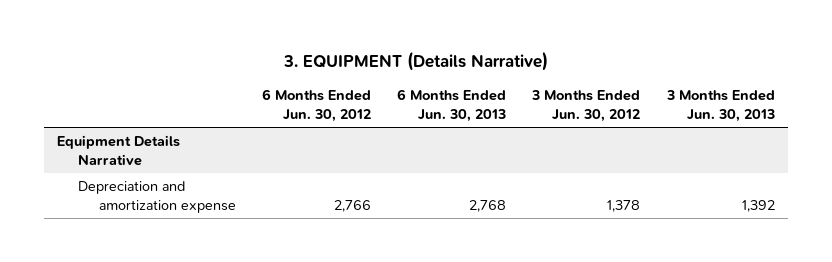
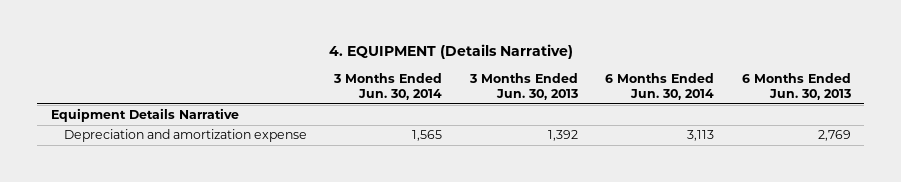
- 3. EQUIPMENT (Details Narrative)
+ 4. EQUIPMENT (Details Narrative)
- | 6 Months Ended Jun. 30, 2012 | 6 Months Ended Jun. 30, 2013 | 3 Months Ended Jun. 30, 2012 | 3 Months Ended Jun. 30, 2013
+ | 3 Months Ended Jun. 30, 2014 | 3 Months Ended Jun. 30, 2013 | 6 Months Ended Jun. 30, 2014 | 6 Months Ended Jun. 30, 2013
- Depreciation and amortization expense | 2,766 | 2,768 | 1,378 | 1,392
+ Depreciation and amortization expense | 1,565 | 1,392 | 3,113 | 2,769

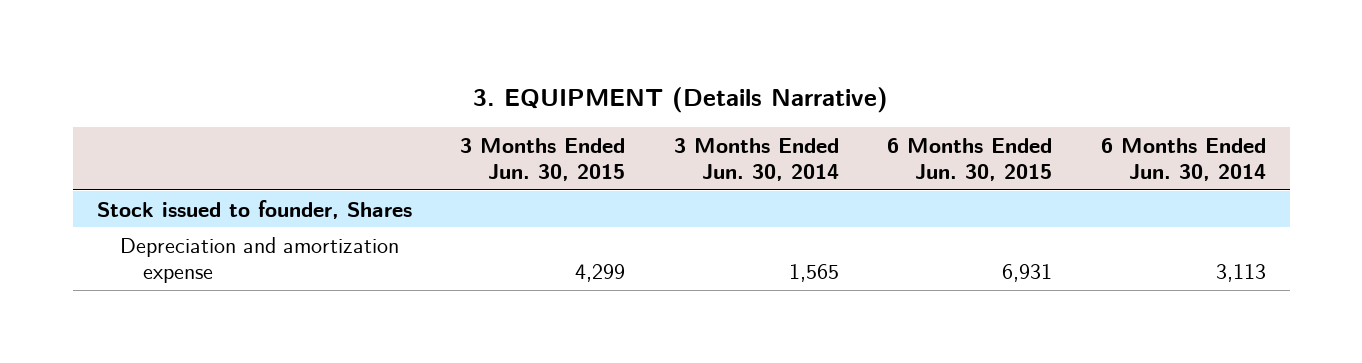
- 4. EQUIPMENT (Details Narrative)
+ 3. EQUIPMENT (Details Narrative)
- | 3 Months Ended Jun. 30, 2014 | 3 Months Ended Jun. 30, 2013 | 6 Months Ended Jun. 30, 2014 | 6 Months Ended Jun. 30, 2013
+ | 3 Months Ended Jun. 30, 2015 | 3 Months Ended Jun. 30, 2014 | 6 Months Ended Jun. 30, 2015 | 6 Months Ended Jun. 30, 2014
- Equipment Details Narrative
+ Stock issued to founder, Shares

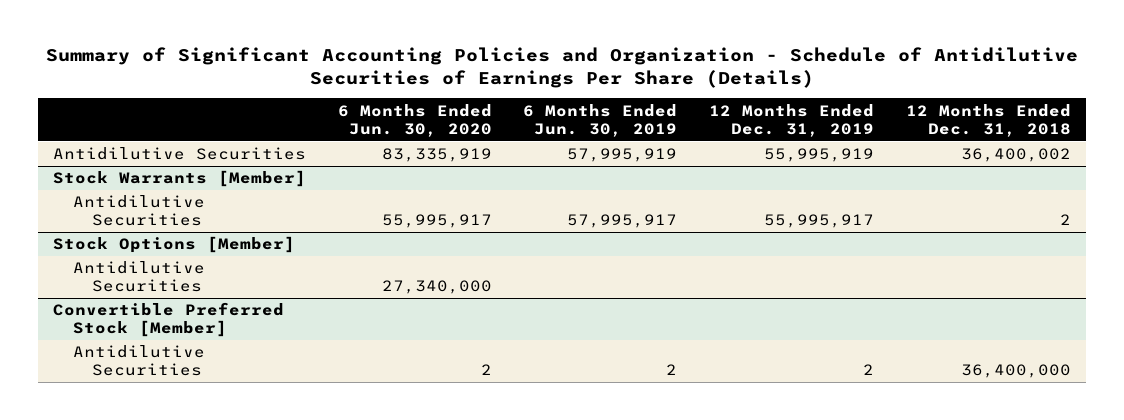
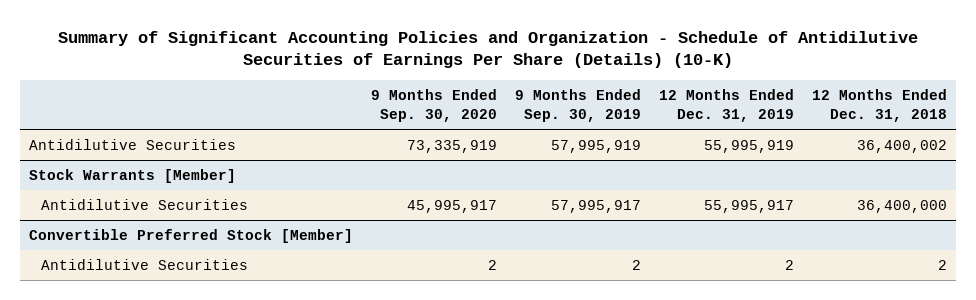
- Summary of Significant Accounting Policies and Organization - Schedule of Antidilutive Securities of Earnings Per Share (Details)
+ Summary of Significant Accounting Policies and Organization - Schedule of Antidilutive Securities of Earnings Per Share (Details) (10-K)
- | 6 Months Ended Jun. 30, 2020 | 6 Months Ended Jun. 30, 2019 | 12 Months Ended Dec. 31, 2019 | 12 Months Ended Dec. 31, 2018
+ | 9 Months Ended Sep. 30, 2020 | 9 Months Ended Sep. 30, 2019 | 12 Months Ended Dec. 31, 2019 | 12 Months Ended Dec. 31, 2018
@ Stock Warrants [Member]
- Antidilutive Securities | 55,995,917 | 57,995,917 | 55,995,917 | 2
- Stock Options [Member]
- Antidilutive Securities | 27,340,000 | | |
@ Stock Warrants [Member]
+ Antidilutive Securities | 45,995,917 | 57,995,917 | 55,995,917 | 36,400,000
@ Convertible Preferred Stock [Member]
- Antidilutive Securities | 2 | 2 | 2 | 36,400,000
+ Antidilutive Securities | 2 | 2 | 2 | 2

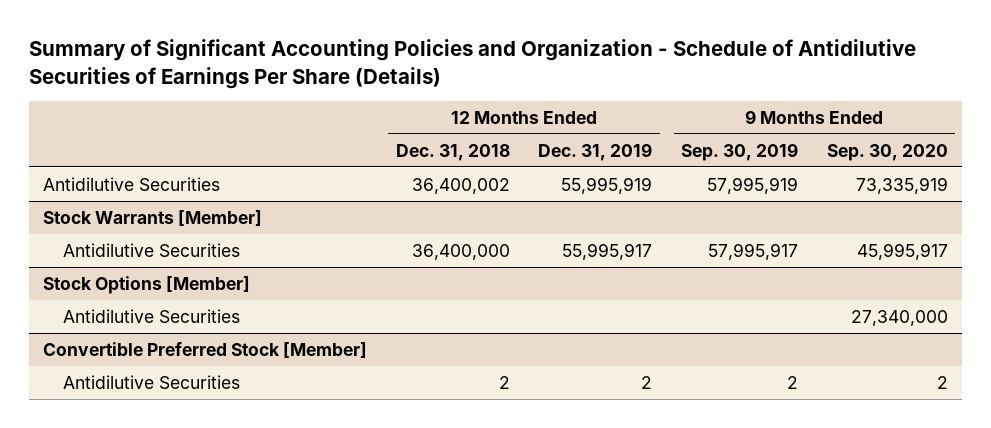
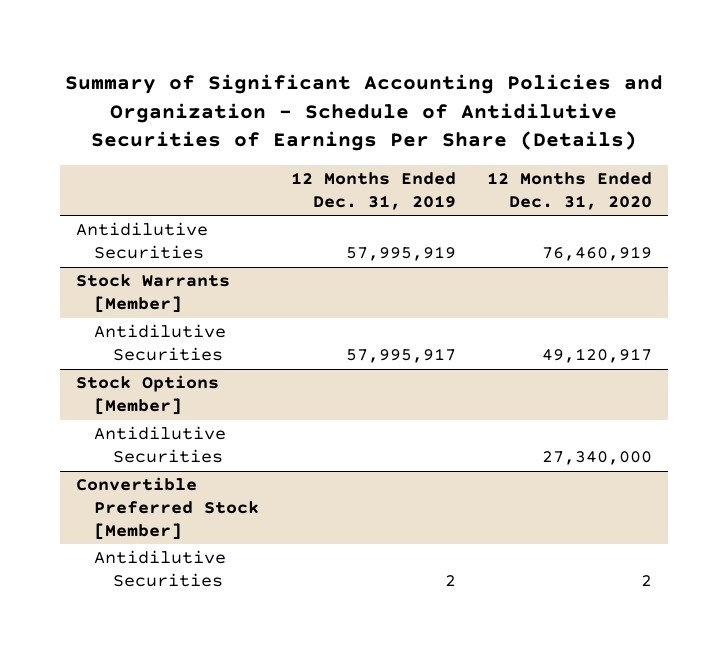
- | 12 Months Ended Dec. 31, 2018 | 12 Months Ended Dec. 31, 2019 | 9 Months Ended Sep. 30, 2019 | 9 Months Ended Sep. 30, 2020
+ | 12 Months Ended Dec. 31, 2019 | 12 Months Ended Dec. 31, 2020
- Antidilutive Securities | 36,400,002 | 55,995,919 | 57,995,919 | 73,335,919
+ Antidilutive Securities | 57,995,919 | 76,460,919
@ Stock Warrants [Member]
- Antidilutive Securities | 36,400,000 | 55,995,917 | 57,995,917 | 45,995,917
+ Antidilutive Securities | 57,995,917 | 49,120,917

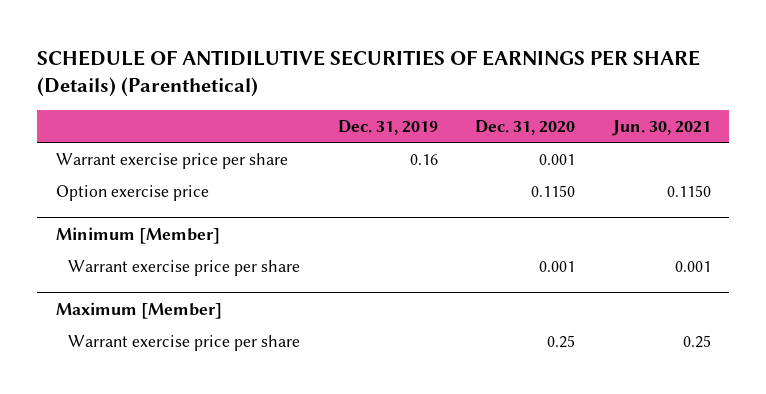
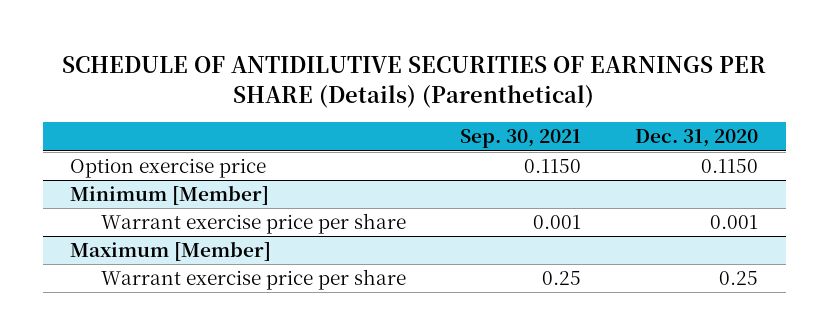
- | Dec. 31, 2019 | Dec. 31, 2020 | Jun. 30, 2021
+ | Sep. 30, 2021 | Dec. 31, 2020
- Warrant exercise price per share | 0.16 | 0.001 |

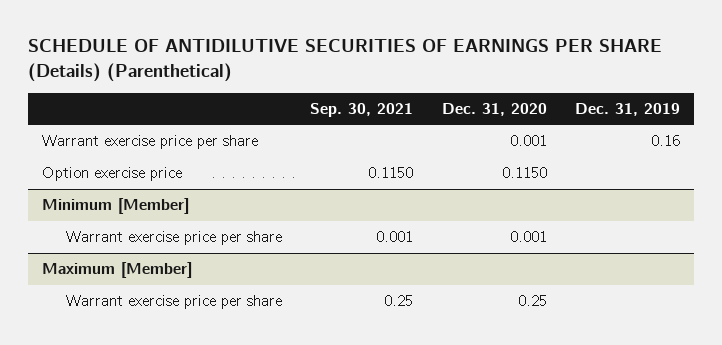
- | Sep. 30, 2021 | Dec. 31, 2020
+ | Sep. 30, 2021 | Dec. 31, 2020 | Dec. 31, 2019
+ Warrant exercise price per share | | 0.001 | 0.16

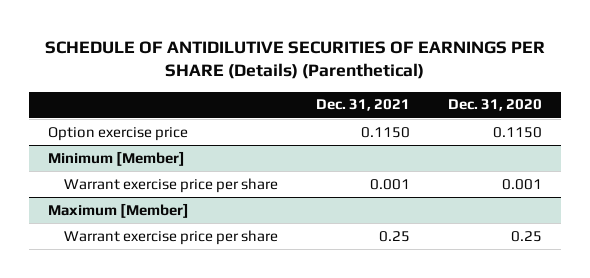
- | Sep. 30, 2021 | Dec. 31, 2020 | Dec. 31, 2019
+ | Dec. 31, 2021 | Dec. 31, 2020
- Warrant exercise price per share | | 0.001 | 0.16

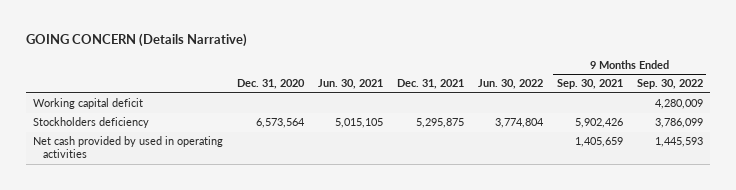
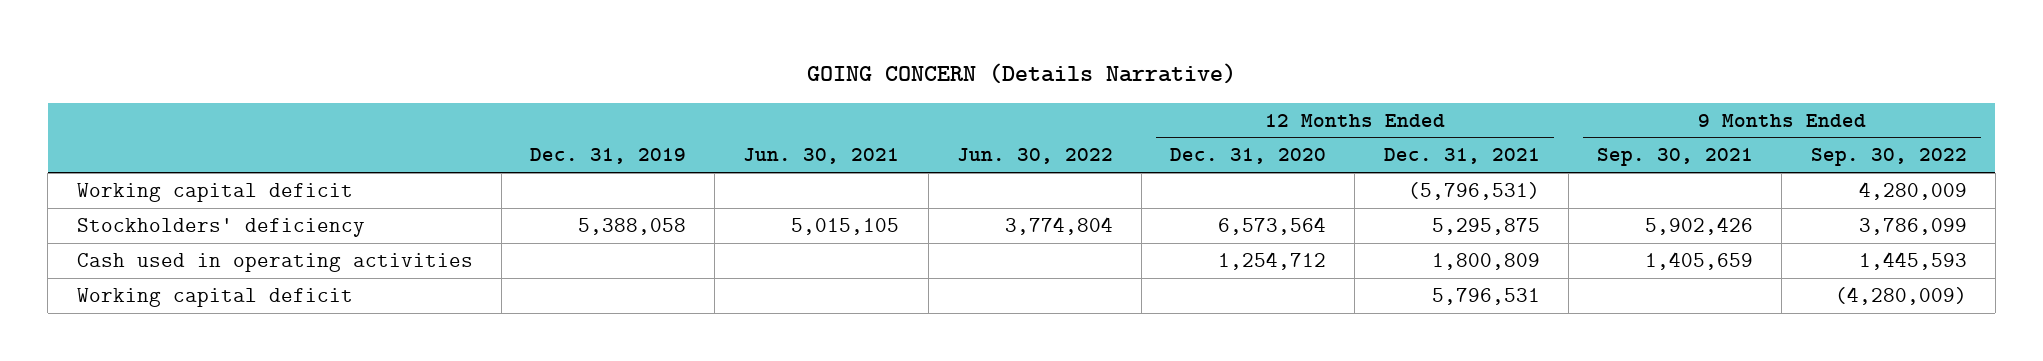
- | Dec. 31, 2020 | Jun. 30, 2021 | Dec. 31, 2021 | Jun. 30, 2022 | 9 Months Ended Sep. 30, 2021 | 9 Months Ended Sep. 30, 2022
+ | Dec. 31, 2019 | Jun. 30, 2021 | Jun. 30, 2022 | 12 Months Ended Dec. 31, 2020 | 12 Months Ended Dec. 31, 2021 | 9 Months Ended Sep. 30, 2021 | 9 Months Ended Sep. 30, 2022
- Stockholders deficiency | 6,573,564 | 5,015,105 | 5,295,875 | 3,774,804 | 5,902,426 | 3,786,099
- Net cash provided by used in operating activities | | | | | 1,405,659 | 1,445,593
+ Stockholders' deficiency | 5,388,058 | 5,015,105 | 3,774,804 | 6,573,564 | 5,295,875 | 5,902,426 | 3,786,099
+ Cash used in operating activities | | | | 1,254,712 | 1,800,809 | 1,405,659 | 1,445,593
+ Working capital deficit | | | | | 5,796,531 | | (4,280,009)

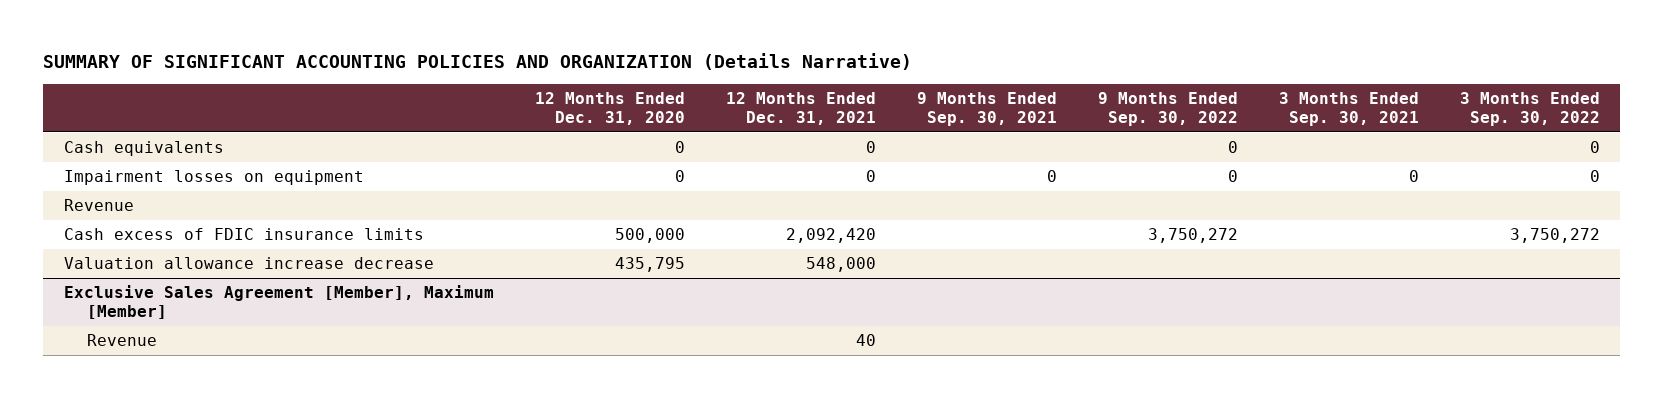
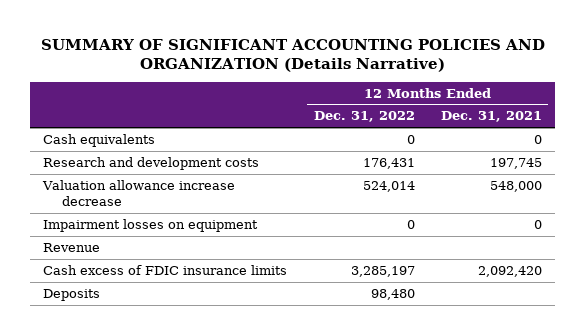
- | 12 Months Ended Dec. 31, 2020 | 12 Months Ended Dec. 31, 2021 | 9 Months Ended Sep. 30, 2021 | 9 Months Ended Sep. 30, 2022 | 3 Months Ended Sep. 30, 2021 | 3 Months Ended Sep. 30, 2022
+ | 12 Months Ended Dec. 31, 2022 | 12 Months Ended Dec. 31, 2021
+ Research and development costs | 176,431 | 197,745
moved up: Valuation allowance increase decrease | 524,014 | 548,000
- Exclusive Sales Agreement [Member], Maximum [Member]
- Revenue | | 40 | | | |
+ Deposits | 98,480 |

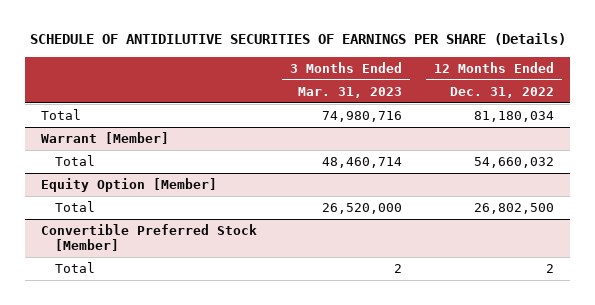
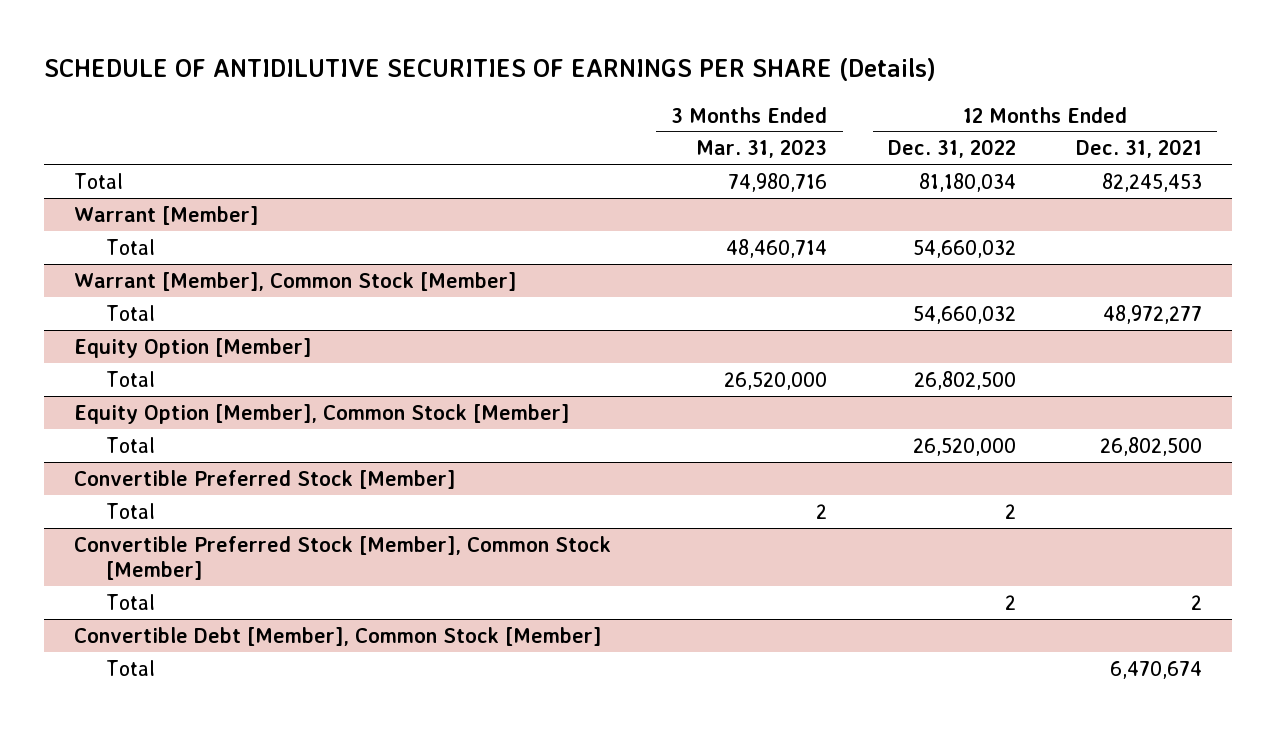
- | 3 Months Ended Mar. 31, 2023 | 12 Months Ended Dec. 31, 2022
+ | 3 Months Ended Mar. 31, 2023 | 12 Months Ended Dec. 31, 2022 | 12 Months Ended Dec. 31, 2021
+ Warrant [Member], Common Stock [Member]
+ Total | | 54,660,032 | 48,972,277
+ Equity Option [Member], Common Stock [Member]
+ Total | | 26,520,000 | 26,802,500
+ Convertible Preferred Stock [Member], Common Stock [Member]
+ Total | | 2 | 2
+ Convertible Debt [Member], Common Stock [Member]
+ Total | | | 6,470,674

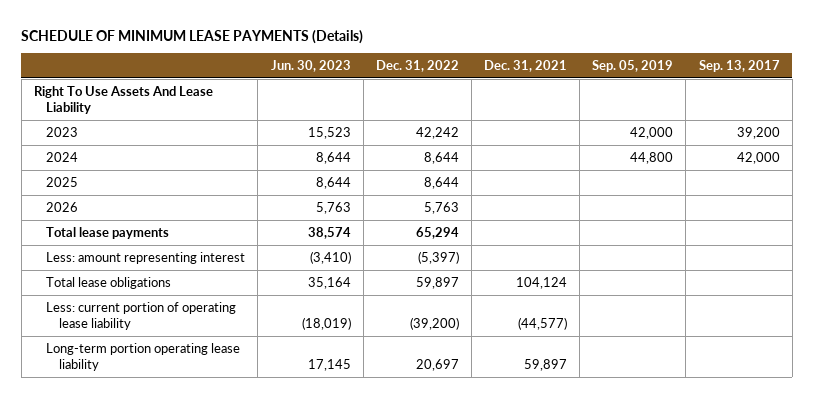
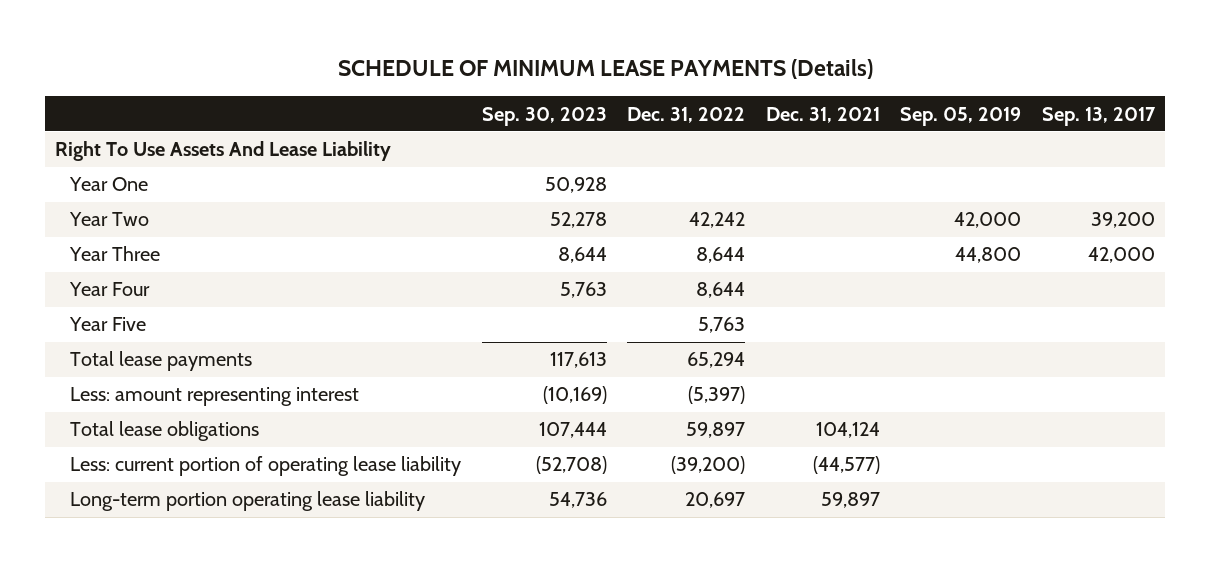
- | Jun. 30, 2023 | Dec. 31, 2022 | Dec. 31, 2021 | Sep. 05, 2019 | Sep. 13, 2017
+ | Sep. 30, 2023 | Dec. 31, 2022 | Dec. 31, 2021 | Sep. 05, 2019 | Sep. 13, 2017
- 2023 | 15,523 | 42,242 | | 42,000 | 39,200
- 2024 | 8,644 | 8,644 | | 44,800 | 42,000
- 2025 | 8,644 | 8,644 | | |
- 2026 | 5,763 | 5,763 | | |
+ Year One | 50,928 | | | |
+ Year Two | 52,278 | 42,242 | | 42,000 | 39,200
+ Year Three | 8,644 | 8,644 | | 44,800 | 42,000
+ Year Four | 5,763 | 8,644 | | |
+ Year Five | | 5,763 | | |

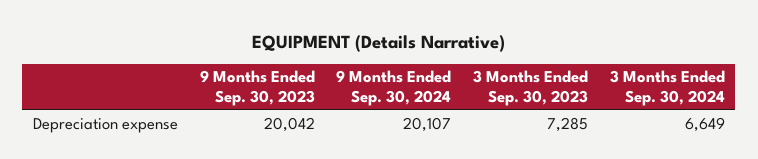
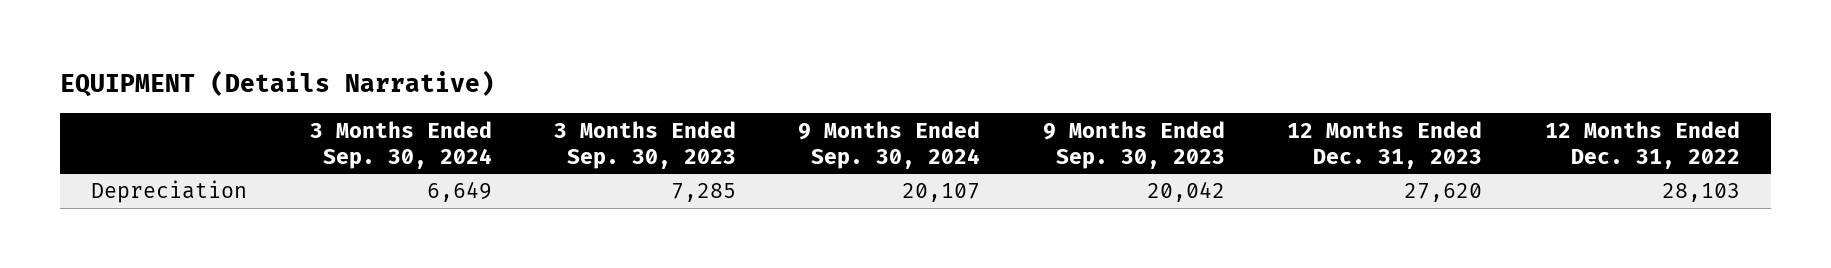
- | 9 Months Ended Sep. 30, 2023 | 9 Months Ended Sep. 30, 2024 | 3 Months Ended Sep. 30, 2023 | 3 Months Ended Sep. 30, 2024
+ | 3 Months Ended Sep. 30, 2024 | 3 Months Ended Sep. 30, 2023 | 9 Months Ended Sep. 30, 2024 | 9 Months Ended Sep. 30, 2023 | 12 Months Ended Dec. 31, 2023 | 12 Months Ended Dec. 31, 2022
- Depreciation expense | 20,042 | 20,107 | 7,285 | 6,649
+ Depreciation | 6,649 | 7,285 | 20,107 | 20,042 | 27,620 | 28,103

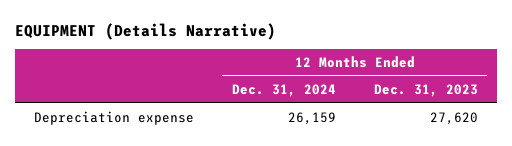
- | 3 Months Ended Sep. 30, 2024 | 3 Months Ended Sep. 30, 2023 | 9 Months Ended Sep. 30, 2024 | 9 Months Ended Sep. 30, 2023 | 12 Months Ended Dec. 31, 2023 | 12 Months Ended Dec. 31, 2022
+ | 12 Months Ended Dec. 31, 2024 | 12 Months Ended Dec. 31, 2023
- Depreciation | 6,649 | 7,285 | 20,107 | 20,042 | 27,620 | 28,103
+ Depreciation expense | 26,159 | 27,620

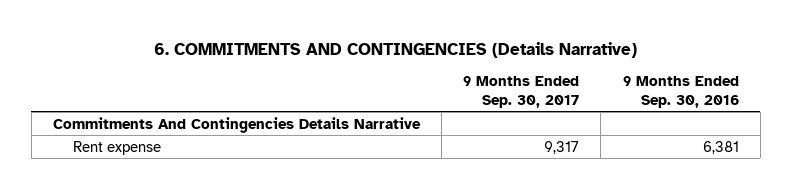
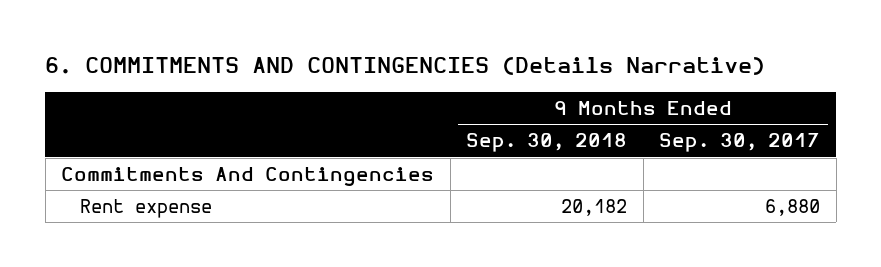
- | 9 Months Ended Sep. 30, 2017 | 9 Months Ended Sep. 30, 2016
+ | 9 Months Ended Sep. 30, 2018 | 9 Months Ended Sep. 30, 2017
- Commitments And Contingencies Details Narrative
- Rent expense | 9,317 | 6,381
+ Commitments And Contingencies
+ Rent expense | 20,182 | 6,880

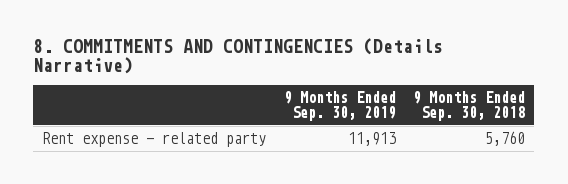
- 6. COMMITMENTS AND CONTINGENCIES (Details Narrative)
+ 8. COMMITMENTS AND CONTINGENCIES (Details Narrative)
- | 9 Months Ended Sep. 30, 2018 | 9 Months Ended Sep. 30, 2017
+ | 9 Months Ended Sep. 30, 2019 | 9 Months Ended Sep. 30, 2018
- Commitments And Contingencies
- Rent expense | 20,182 | 6,880
+ Rent expense - related party | 11,913 | 5,760

